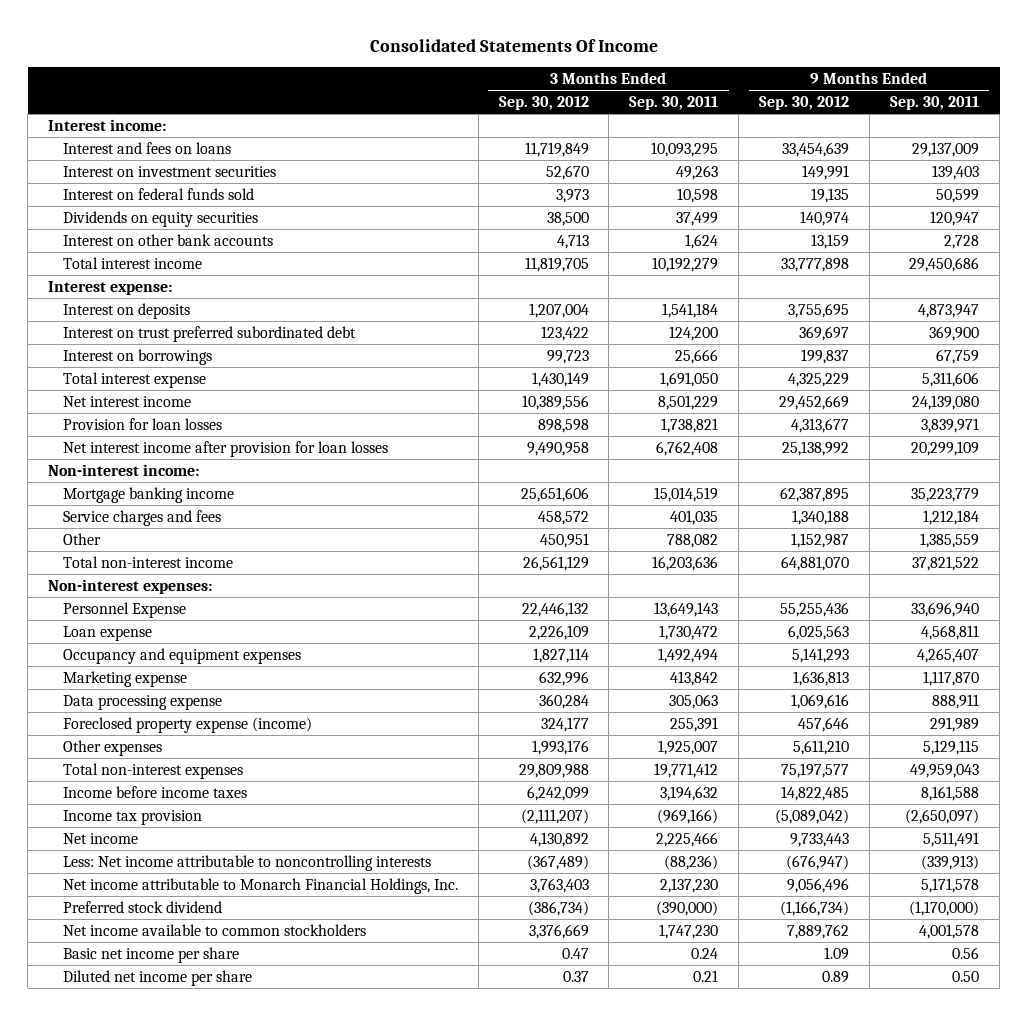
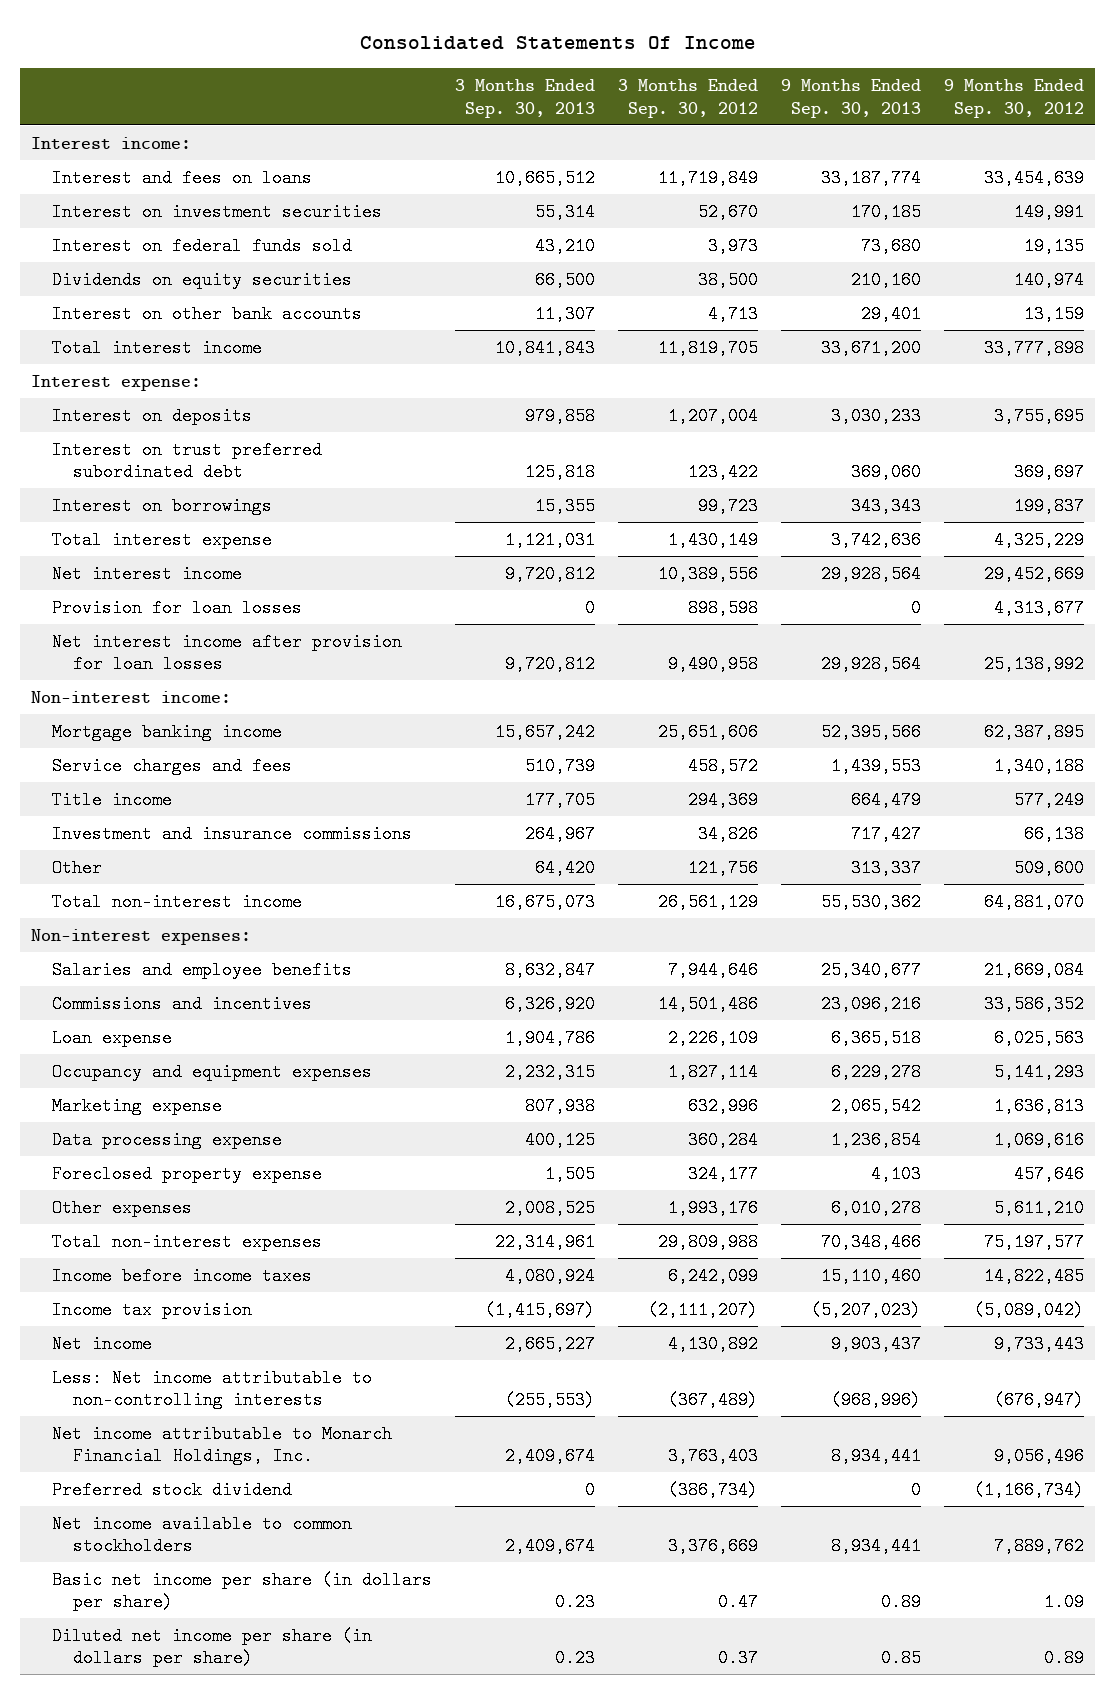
- | 3 Months Ended Sep. 30, 2012 | 3 Months Ended Sep. 30, 2011 | 9 Months Ended Sep. 30, 2012 | 9 Months Ended Sep. 30, 2011
+ | 3 Months Ended Sep. 30, 2013 | 3 Months Ended Sep. 30, 2012 | 9 Months Ended Sep. 30, 2013 | 9 Months Ended Sep. 30, 2012
- Other | 450,951 | 788,082 | 1,152,987 | 1,385,559
+ Title income | 177,705 | 294,369 | 664,479 | 577,249
+ Investment and insurance commissions | 264,967 | 34,826 | 717,427 | 66,138
+ Other | 64,420 | 121,756 | 313,337 | 509,600
- Personnel Expense | 22,446,132 | 13,649,143 | 55,255,436 | 33,696,940
+ Salaries and employee benefits | 8,632,847 | 7,944,646 | 25,340,677 | 21,669,084
+ Commissions and incentives | 6,326,920 | 14,501,486 | 23,096,216 | 33,586,352
- Foreclosed property expense (income) | 324,177 | 255,391 | 457,646 | 291,989
+ Foreclosed property expense | 1,505 | 324,177 | 4,103 | 457,646
- Less: Net income attributable to noncontrolling interests | (367,489) | (88,236) | (676,947) | (339,913)
+ Less: Net income attributable to non-controlling interests | (255,553) | (367,489) | (968,996) | (676,947)
- Basic net income per share | 0.47 | 0.24 | 1.09 | 0.56
- Diluted net income per share | 0.37 | 0.21 | 0.89 | 0.50
+ Basic net income per share (in dollars per share) | 0.23 | 0.47 | 0.89 | 1.09
+ Diluted net income per share (in dollars per share) | 0.23 | 0.37 | 0.85 | 0.89

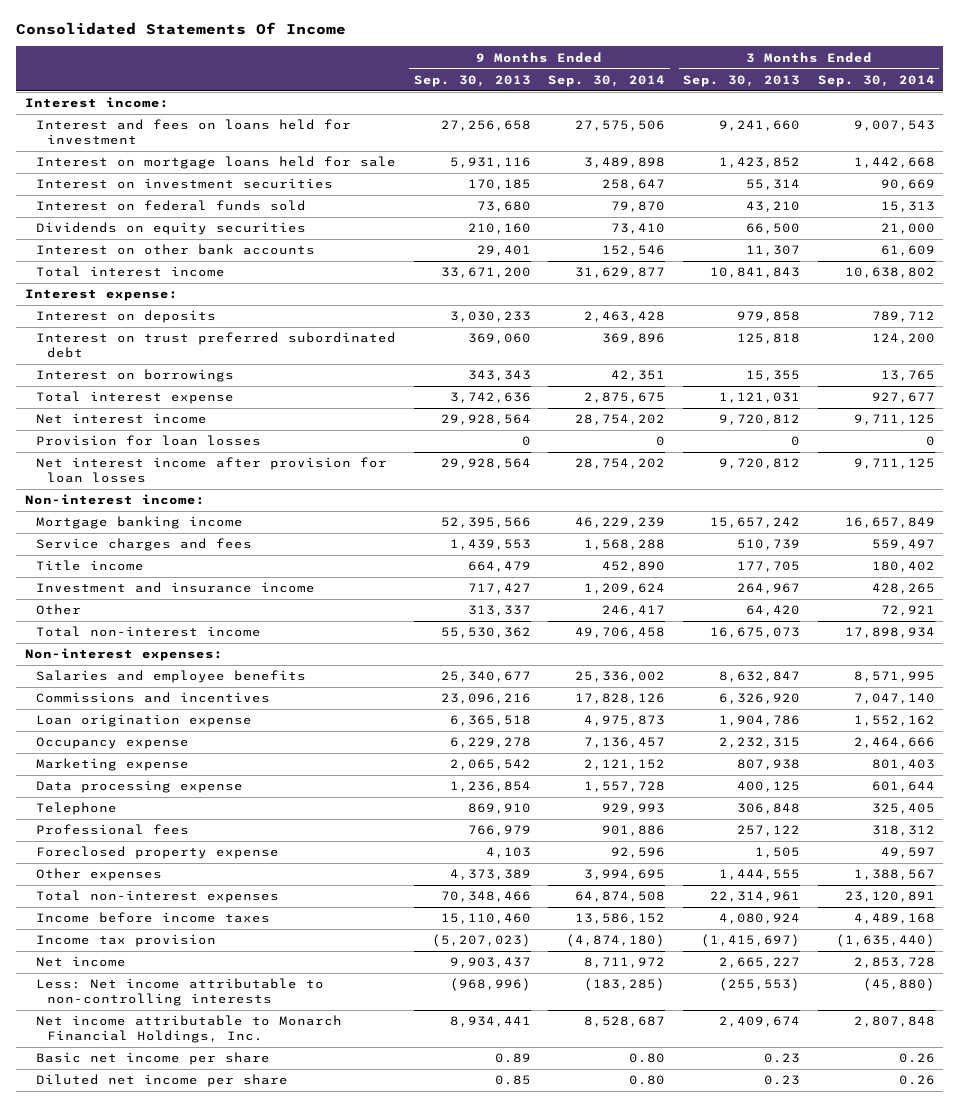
- | 3 Months Ended Sep. 30, 2013 | 3 Months Ended Sep. 30, 2012 | 9 Months Ended Sep. 30, 2013 | 9 Months Ended Sep. 30, 2012
+ | 9 Months Ended Sep. 30, 2013 | 9 Months Ended Sep. 30, 2014 | 3 Months Ended Sep. 30, 2013 | 3 Months Ended Sep. 30, 2014
- Interest and fees on loans | 10,665,512 | 11,719,849 | 33,187,774 | 33,454,639
+ Interest and fees on loans held for investment | 27,256,658 | 27,575,506 | 9,241,660 | 9,007,543
+ Interest on mortgage loans held for sale | 5,931,116 | 3,489,898 | 1,423,852 | 1,442,668
- Investment and insurance commissions | 264,967 | 34,826 | 717,427 | 66,138
+ Investment and insurance income | 717,427 | 1,209,624 | 264,967 | 428,265
- Loan expense | 1,904,786 | 2,226,109 | 6,365,518 | 6,025,563
- Occupancy and equipment expenses | 2,232,315 | 1,827,114 | 6,229,278 | 5,141,293
+ Loan origination expense | 6,365,518 | 4,975,873 | 1,904,786 | 1,552,162
+ Occupancy expense | 6,229,278 | 7,136,457 | 2,232,315 | 2,464,666
+ Telephone | 869,910 | 929,993 | 306,848 | 325,405
+ Professional fees | 766,979 | 901,886 | 257,122 | 318,312
- Other expenses | 2,008,525 | 1,993,176 | 6,010,278 | 5,611,210
+ Other expenses | 4,373,389 | 3,994,695 | 1,444,555 | 1,388,567
- Preferred stock dividend | 0 | (386,734) | 0 | (1,166,734)
- Net income available to common stockholders | 2,409,674 | 3,376,669 | 8,934,441 | 7,889,762
- Basic net income per share (in dollars per share) | 0.23 | 0.47 | 0.89 | 1.09
- Diluted net income per share (in dollars per share) | 0.23 | 0.37 | 0.85 | 0.89
+ Basic net income per share | 0.89 | 0.80 | 0.23 | 0.26
+ Diluted net income per share | 0.85 | 0.80 | 0.23 | 0.26

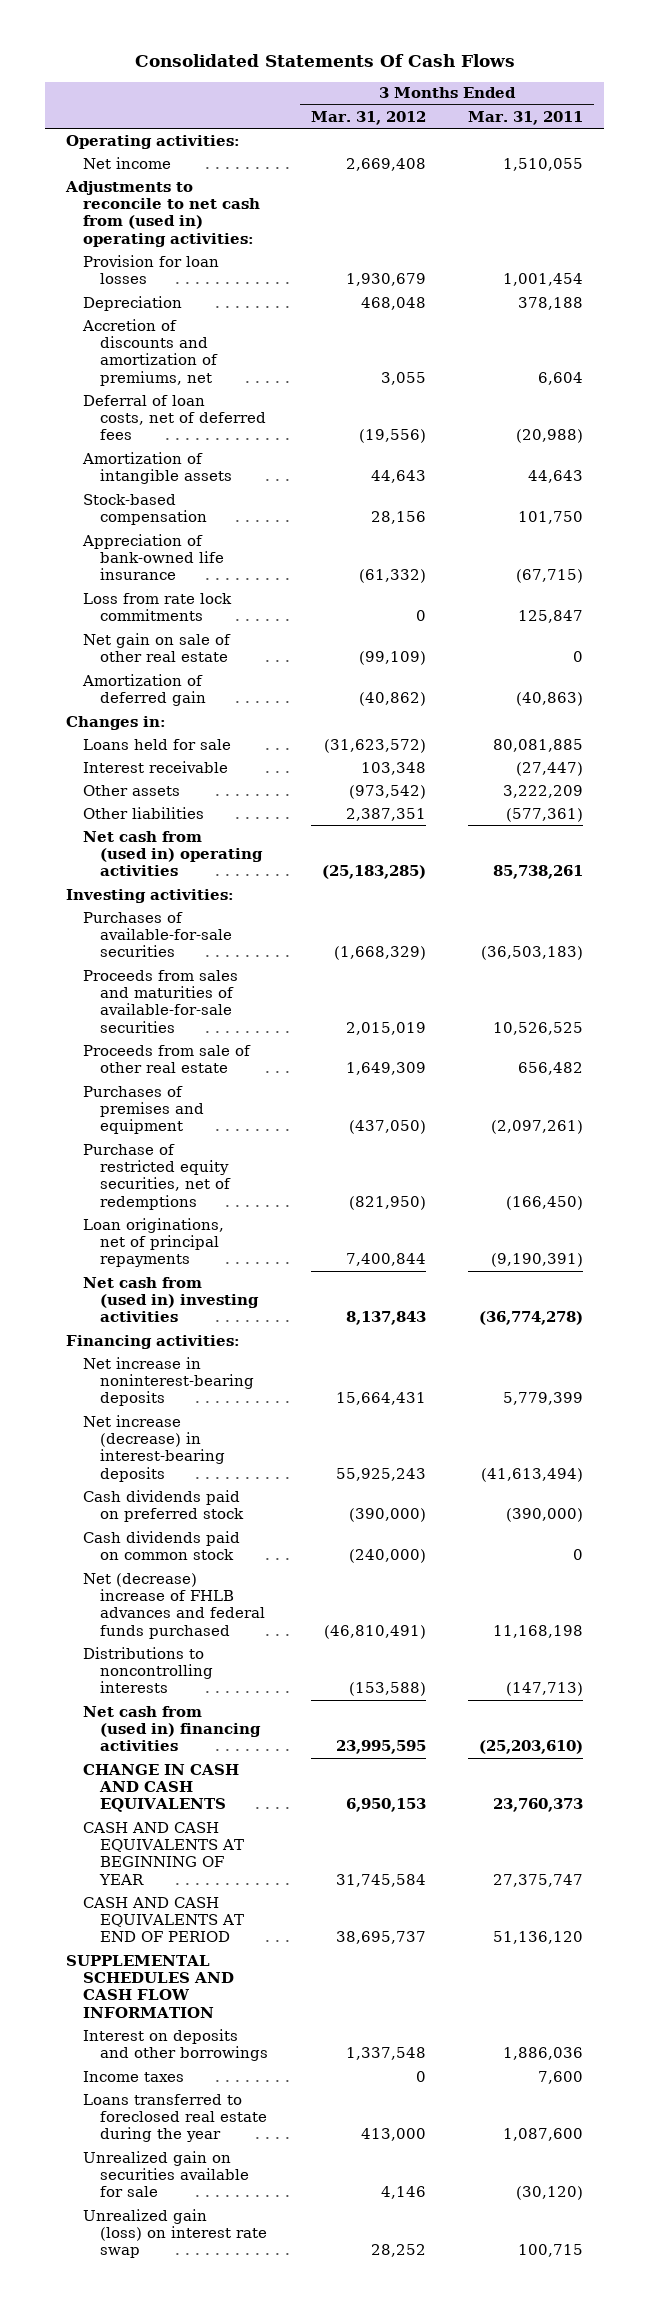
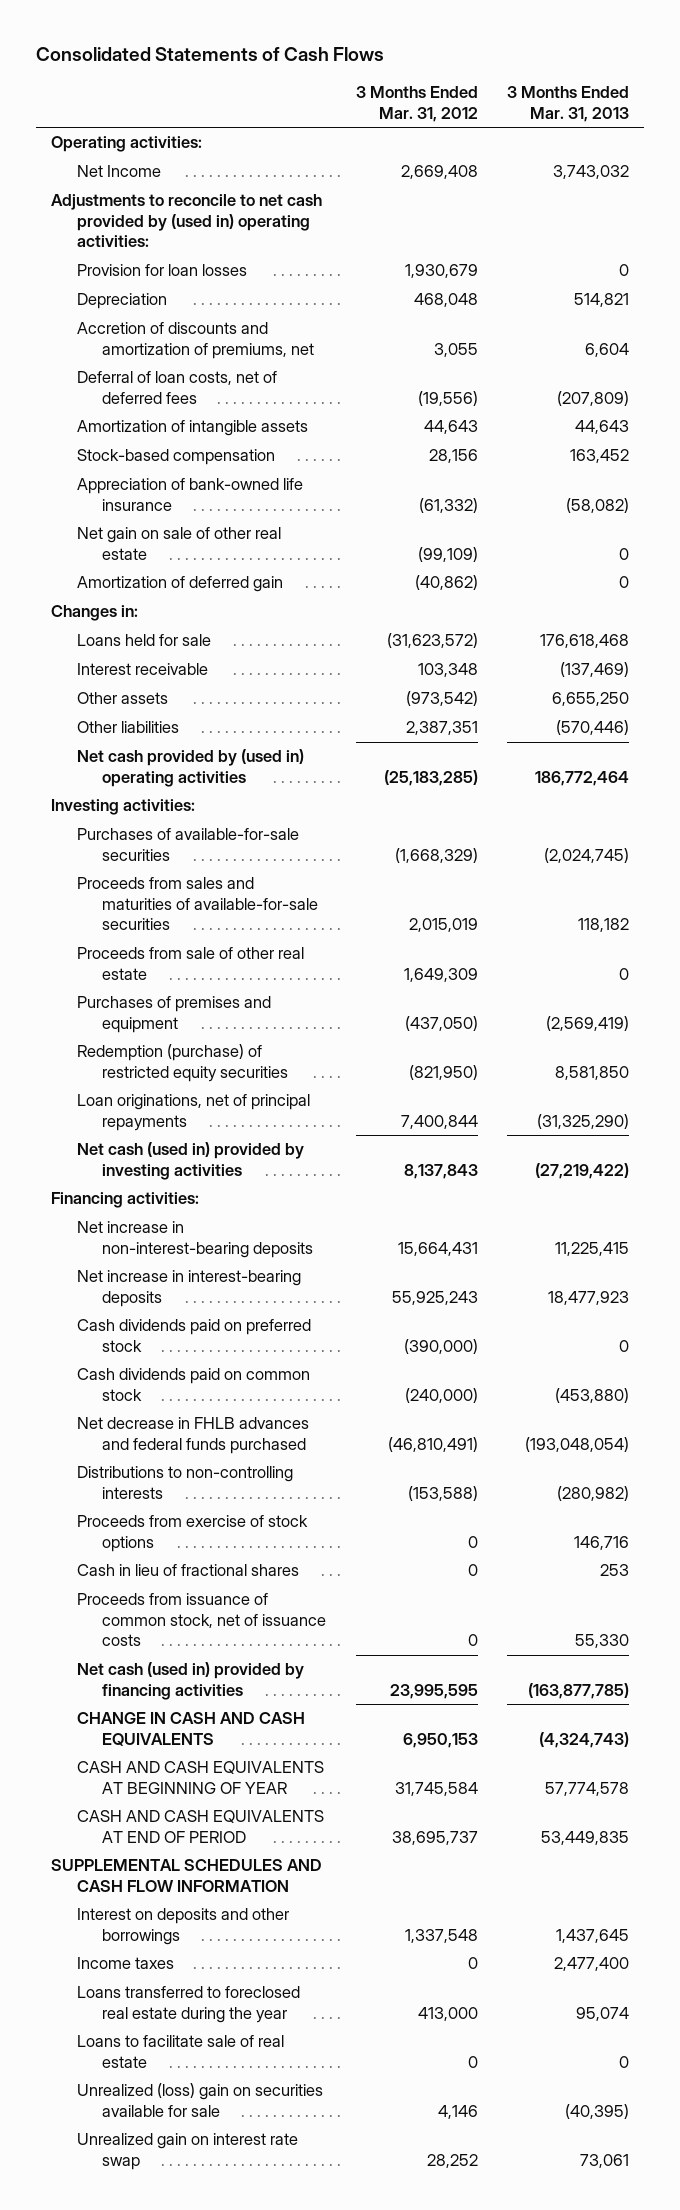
- Consolidated Statements Of Cash Flows
+ Consolidated Statements of Cash Flows
- | 3 Months Ended Mar. 31, 2012 | 3 Months Ended Mar. 31, 2011
+ | 3 Months Ended Mar. 31, 2012 | 3 Months Ended Mar. 31, 2013
- Net income | 2,669,408 | 1,510,055
- Adjustments to reconcile to net cash from (used in) operating activities:
+ Net Income | 2,669,408 | 3,743,032
+ Adjustments to reconcile to net cash provided by (used in) operating activities:
- Loss from rate lock commitments | 0 | 125,847
- Net cash from (used in) operating activities | (25,183,285) | 85,738,261
+ Net cash provided by (used in) operating activities | (25,183,285) | 186,772,464
- Purchase of restricted equity securities, net of redemptions | (821,950) | (166,450)
+ Redemption (purchase) of restricted equity securities | (821,950) | 8,581,850
- Net cash from (used in) investing activities | 8,137,843 | (36,774,278)
+ Net cash (used in) provided by investing activities | 8,137,843 | (27,219,422)
- Net increase in noninterest-bearing deposits | 15,664,431 | 5,779,399
- Net increase (decrease) in interest-bearing deposits | 55,925,243 | (41,613,494)
+ Net increase in non-interest-bearing deposits | 15,664,431 | 11,225,415
+ Net increase in interest-bearing deposits | 55,925,243 | 18,477,923
- Net (decrease) increase of FHLB advances and federal funds purchased | (46,810,491) | 11,168,198
- Distributions to noncontrolling interests | (153,588) | (147,713)
- Net cash from (used in) financing activities | 23,995,595 | (25,203,610)
+ Net decrease in FHLB advances and federal funds purchased | (46,810,491) | (193,048,054)
+ Distributions to non-controlling interests | (153,588) | (280,982)
+ Proceeds from exercise of stock options | 0 | 146,716
+ Cash in lieu of fractional shares | 0 | 253
+ Proceeds from issuance of common stock, net of issuance costs | 0 | 55,330
+ Net cash (used in) provided by financing activities | 23,995,595 | (163,877,785)
- Unrealized gain on securities available for sale | 4,146 | (30,120)
- Unrealized gain (loss) on interest rate swap | 28,252 | 100,715
+ Loans to facilitate sale of real estate | 0 | 0
+ Unrealized (loss) gain on securities available for sale | 4,146 | (40,395)
+ Unrealized gain on interest rate swap | 28,252 | 73,061

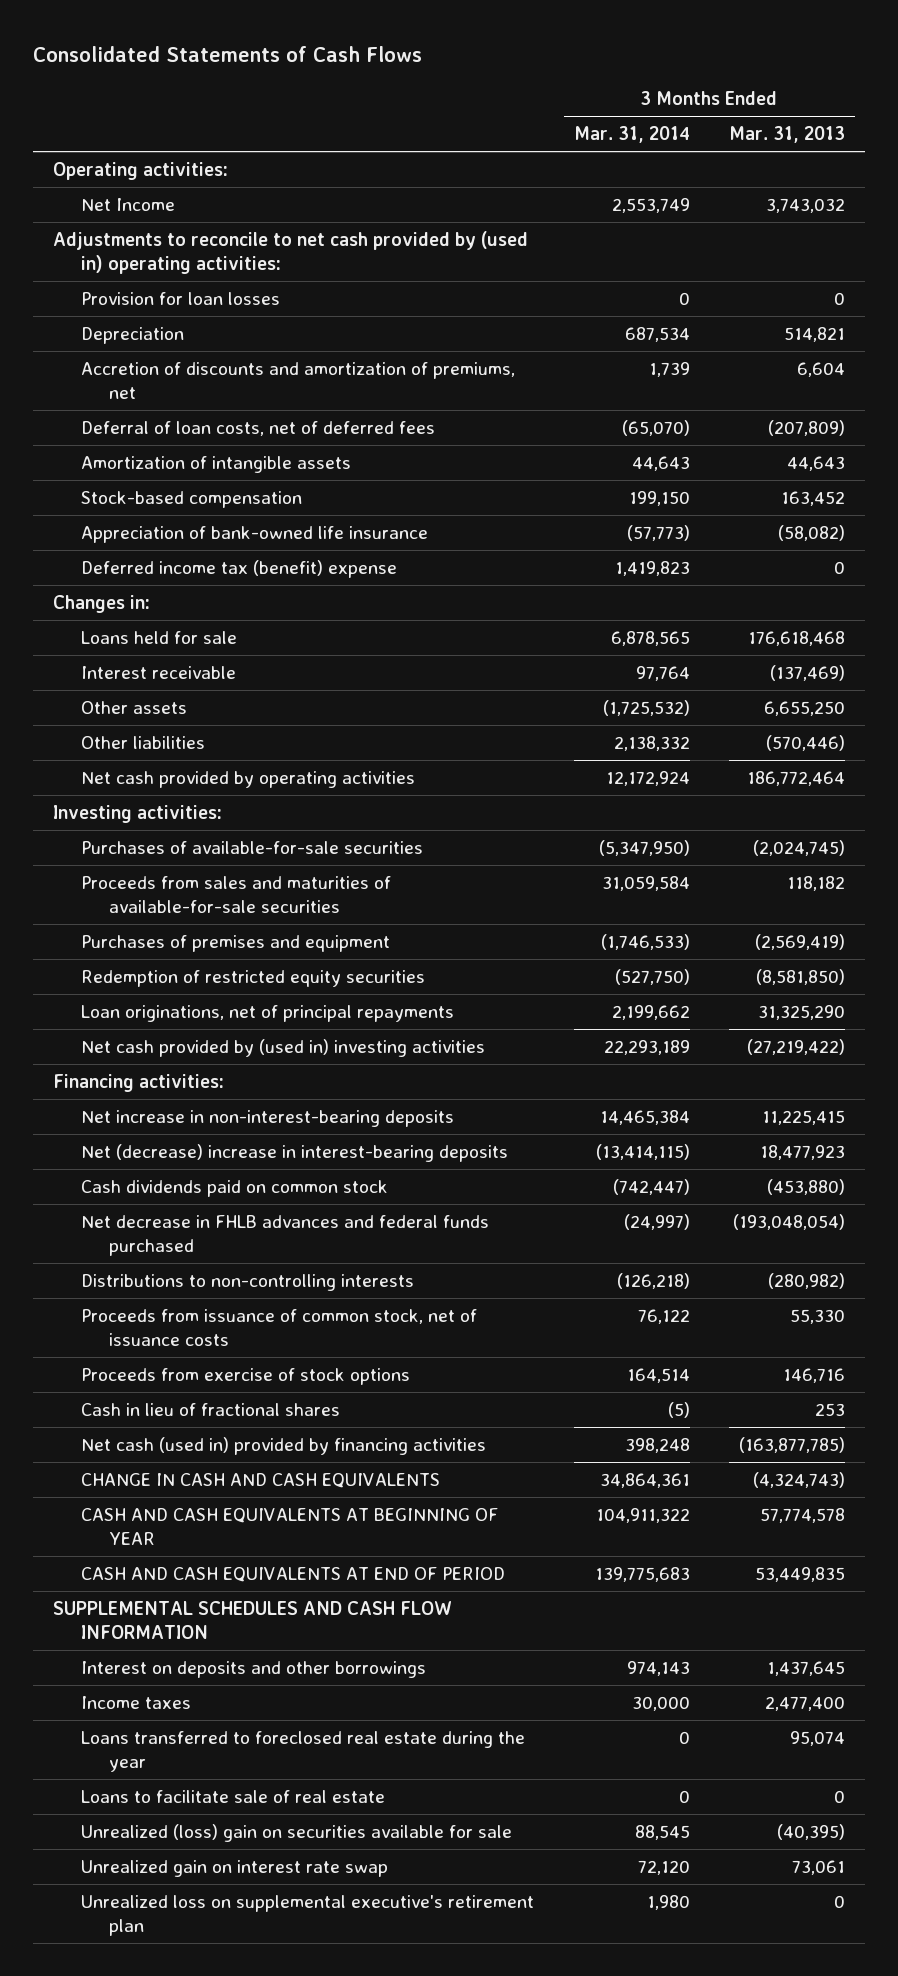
- | 3 Months Ended Mar. 31, 2012 | 3 Months Ended Mar. 31, 2013
+ | 3 Months Ended Mar. 31, 2014 | 3 Months Ended Mar. 31, 2013
- Net gain on sale of other real estate | (99,109) | 0
- Amortization of deferred gain | (40,862) | 0
+ Deferred income tax (benefit) expense | 1,419,823 | 0
- Net cash provided by (used in) operating activities | (25,183,285) | 186,772,464
+ Net cash provided by operating activities | 12,172,924 | 186,772,464
- Proceeds from sale of other real estate | 1,649,309 | 0
- Redemption (purchase) of restricted equity securities | (821,950) | 8,581,850
- Loan originations, net of principal repayments | 7,400,844 | (31,325,290)
- Net cash (used in) provided by investing activities | 8,137,843 | (27,219,422)
+ Redemption of restricted equity securities | (527,750) | (8,581,850)
+ Loan originations, net of principal repayments | 2,199,662 | 31,325,290
+ Net cash provided by (used in) investing activities | 22,293,189 | (27,219,422)
- Net increase in interest-bearing deposits | 55,925,243 | 18,477,923
- Cash dividends paid on preferred stock | (390,000) | 0
+ Net (decrease) increase in interest-bearing deposits | (13,414,115) | 18,477,923
moved up: Proceeds from issuance of common stock, net of issuance costs | 76,122 | 55,330
+ Unrealized loss on supplemental executive's retirement plan | 1,980 | 0

